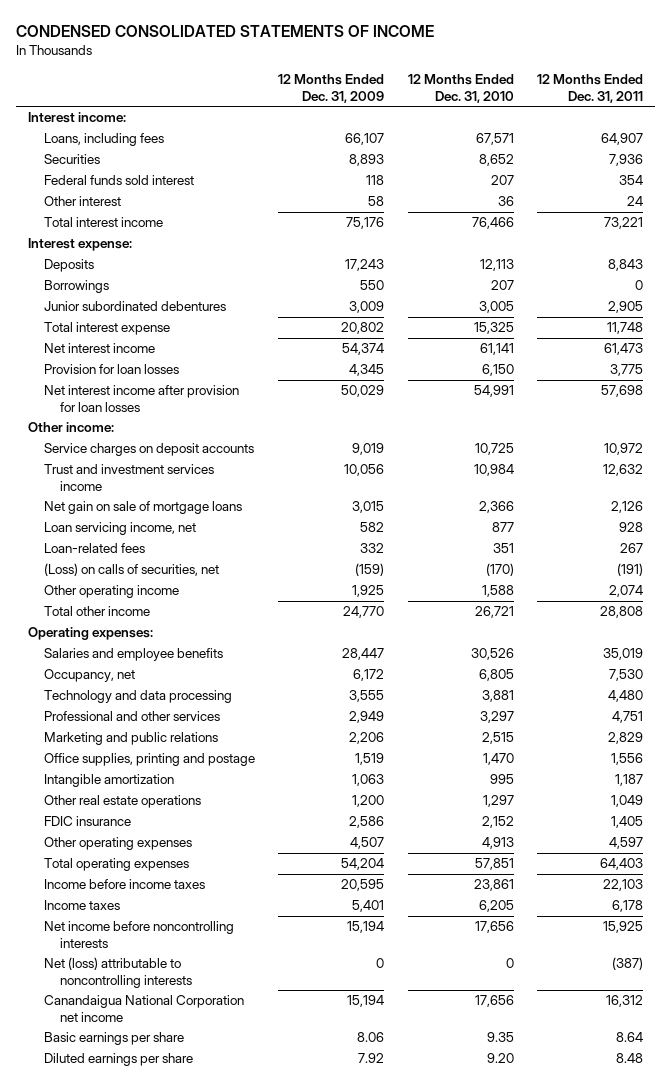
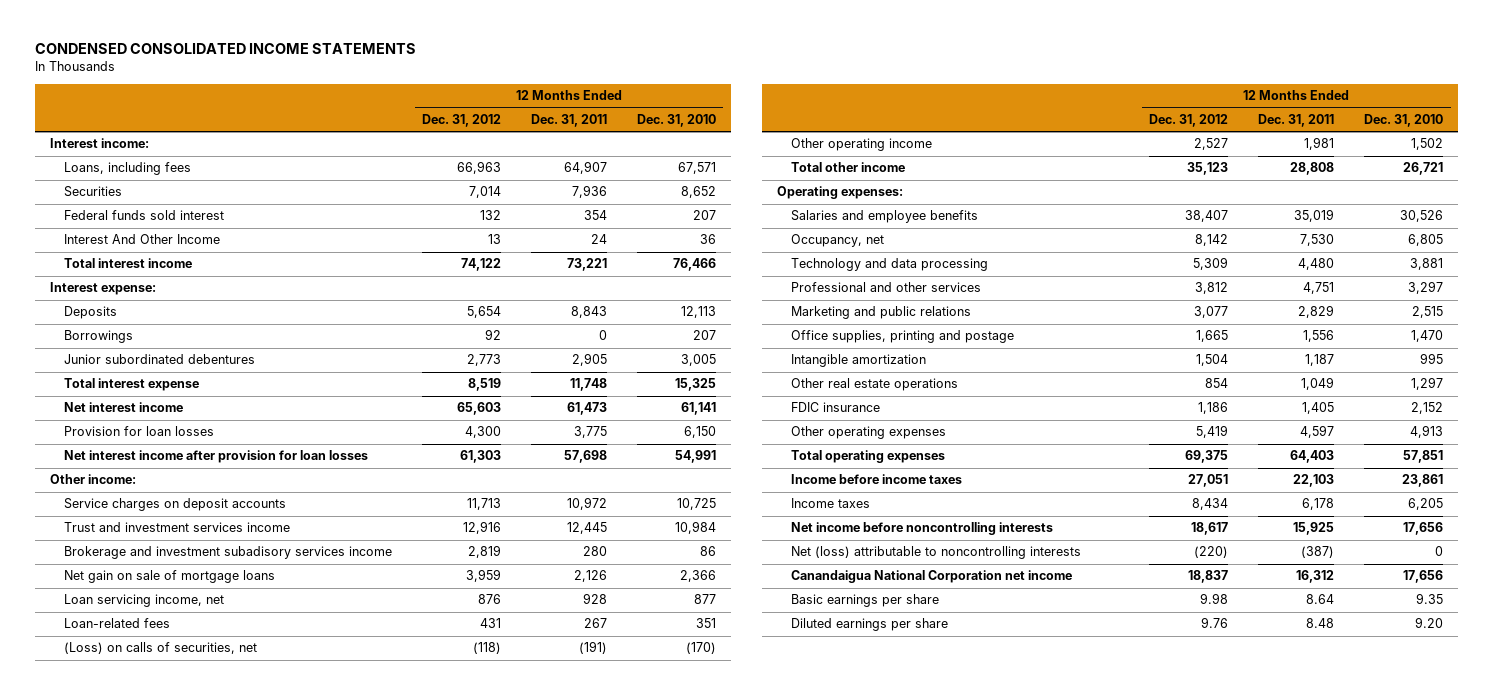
- CONDENSED CONSOLIDATED STATEMENTS OF INCOME
+ CONDENSED CONSOLIDATED INCOME STATEMENTS
- | 12 Months Ended Dec. 31, 2009 | 12 Months Ended Dec. 31, 2010 | 12 Months Ended Dec. 31, 2011
+ | 12 Months Ended Dec. 31, 2012 | 12 Months Ended Dec. 31, 2011 | 12 Months Ended Dec. 31, 2010
- Other interest | 58 | 36 | 24
+ Interest And Other Income | 13 | 24 | 36
- Trust and investment services income | 10,056 | 10,984 | 12,632
+ Trust and investment services income | 12,916 | 12,445 | 10,984
+ Brokerage and investment subadisory services income | 2,819 | 280 | 86
- Other operating income | 1,925 | 1,588 | 2,074
+ Other operating income | 2,527 | 1,981 | 1,502

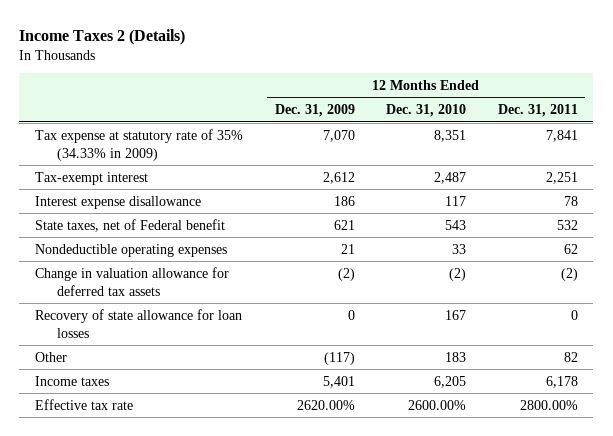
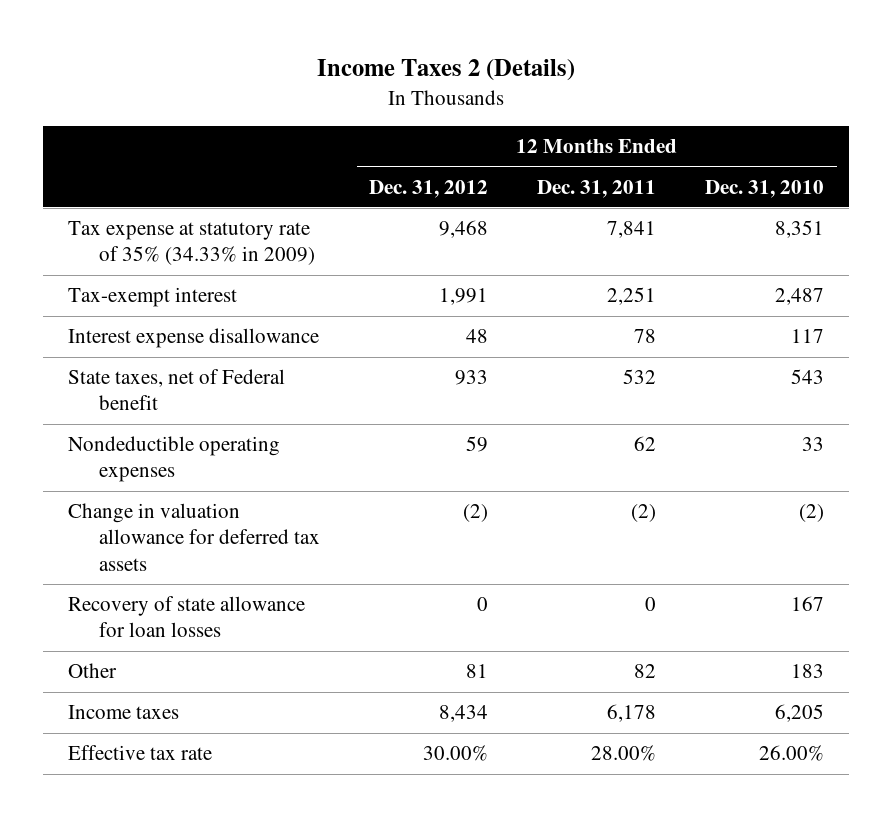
- | 12 Months Ended Dec. 31, 2009 | 12 Months Ended Dec. 31, 2010 | 12 Months Ended Dec. 31, 2011
+ | 12 Months Ended Dec. 31, 2012 | 12 Months Ended Dec. 31, 2011 | 12 Months Ended Dec. 31, 2010
- Effective tax rate | 2620.00% | 2600.00% | 2800.00%
+ Effective tax rate | 30.00% | 28.00% | 26.00%

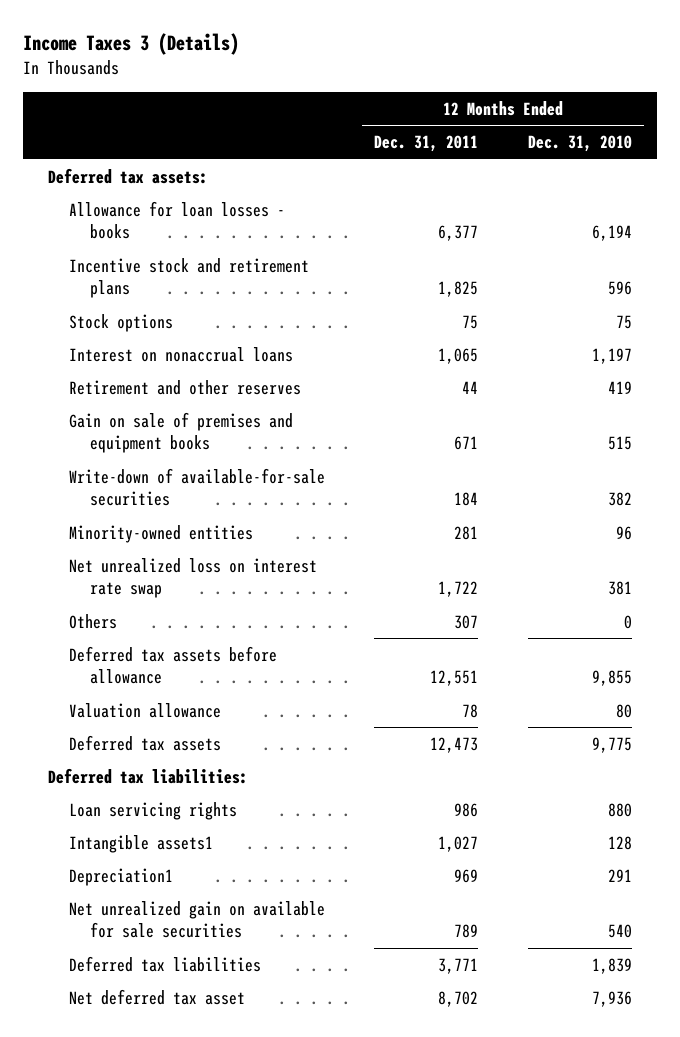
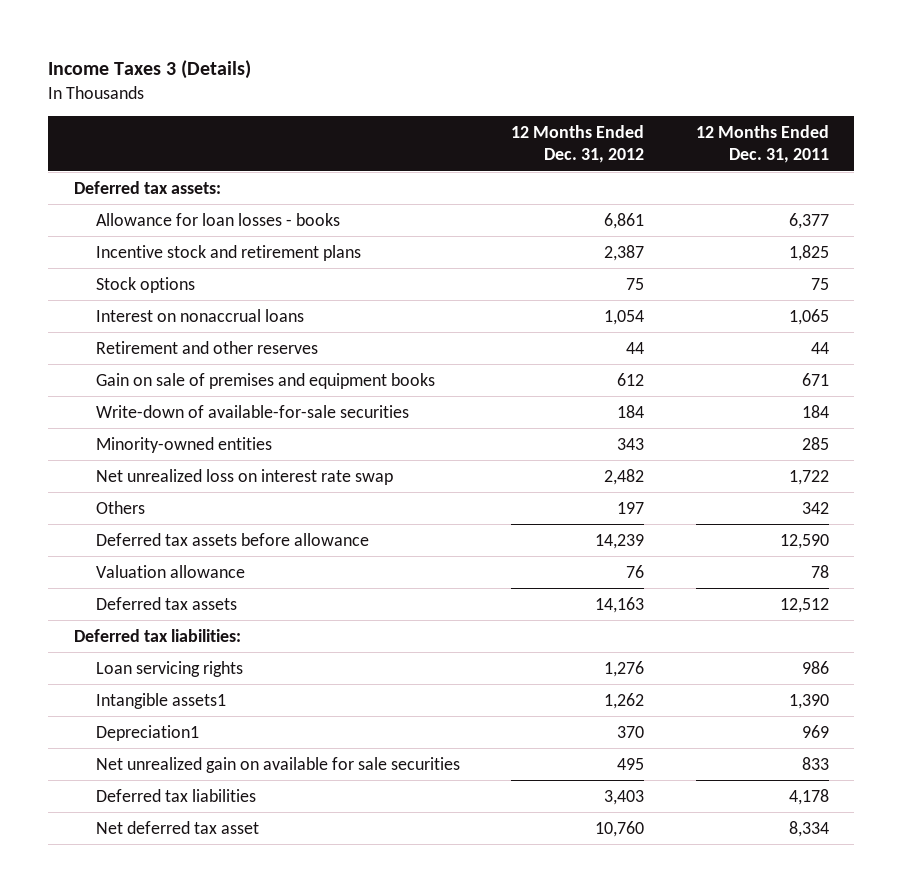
- | 12 Months Ended Dec. 31, 2011 | 12 Months Ended Dec. 31, 2010
+ | 12 Months Ended Dec. 31, 2012 | 12 Months Ended Dec. 31, 2011
- Minority-owned entities | 281 | 96
+ Minority-owned entities | 343 | 285
- Others | 307 | 0
- Deferred tax assets before allowance | 12,551 | 9,855
+ Others | 197 | 342
+ Deferred tax assets before allowance | 14,239 | 12,590
- Deferred tax assets | 12,473 | 9,775
+ Deferred tax assets | 14,163 | 12,512
- Intangible assets1 | 1,027 | 128
+ Intangible assets1 | 1,262 | 1,390
- Net unrealized gain on available for sale securities | 789 | 540
- Deferred tax liabilities | 3,771 | 1,839
- Net deferred tax asset | 8,702 | 7,936
+ Net unrealized gain on available for sale securities | 495 | 833
+ Deferred tax liabilities | 3,403 | 4,178
+ Net deferred tax asset | 10,760 | 8,334

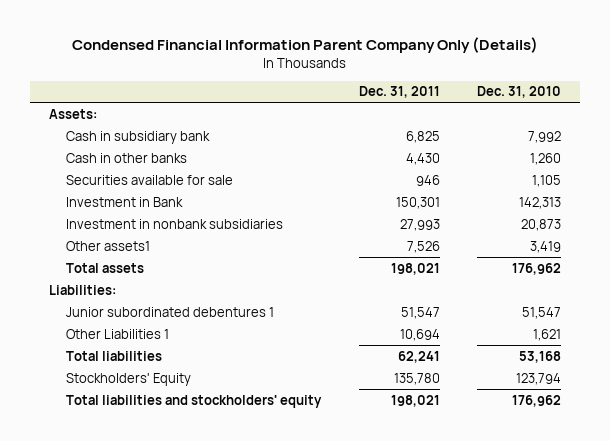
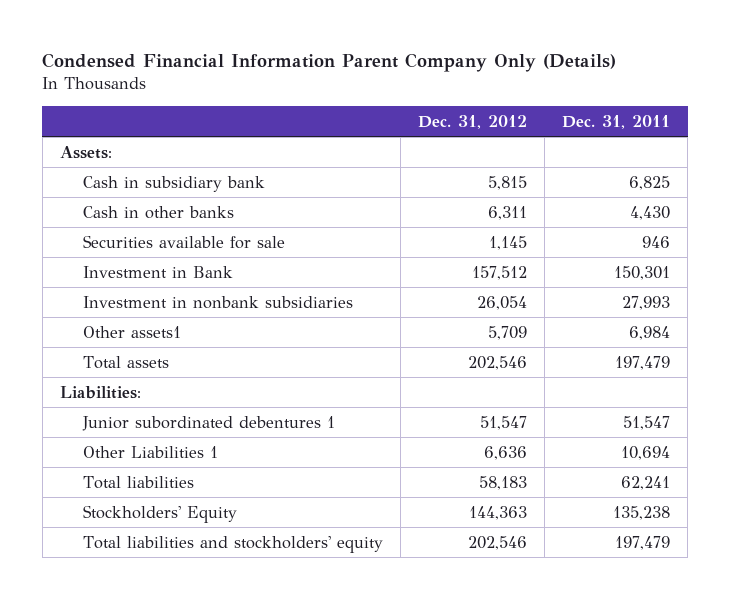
- | Dec. 31, 2011 | Dec. 31, 2010
+ | Dec. 31, 2012 | Dec. 31, 2011
- Other assets1 | 7,526 | 3,419
- Total assets | 198,021 | 176,962
+ Other assets1 | 5,709 | 6,984
+ Total assets | 202,546 | 197,479
- Stockholders' Equity | 135,780 | 123,794
- Total liabilities and stockholders' equity | 198,021 | 176,962
+ Stockholders' Equity | 144,363 | 135,238
+ Total liabilities and stockholders' equity | 202,546 | 197,479

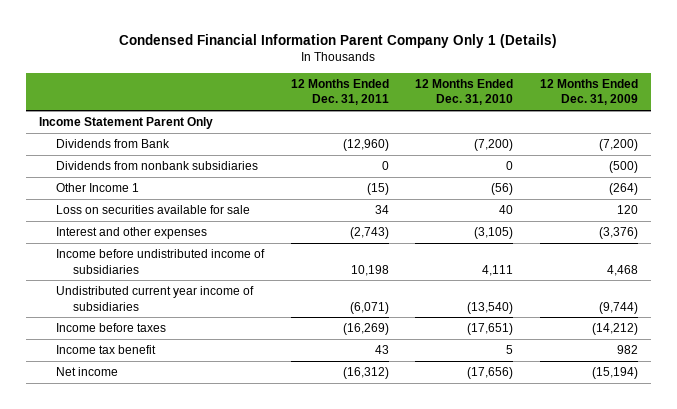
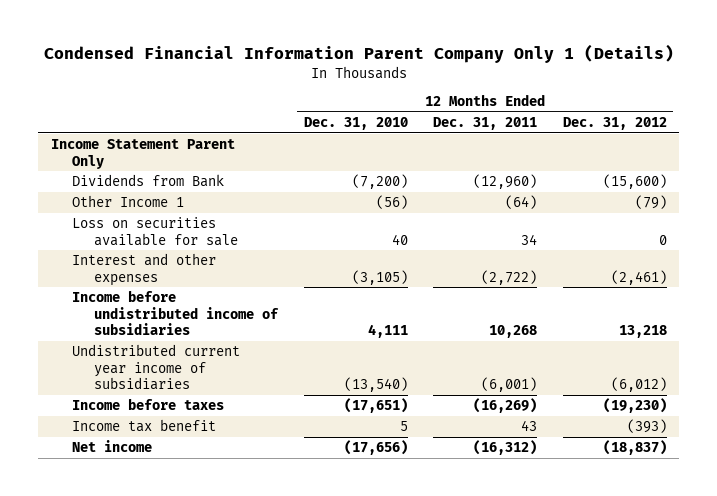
- | 12 Months Ended Dec. 31, 2011 | 12 Months Ended Dec. 31, 2010 | 12 Months Ended Dec. 31, 2009
+ | 12 Months Ended Dec. 31, 2010 | 12 Months Ended Dec. 31, 2011 | 12 Months Ended Dec. 31, 2012
- Dividends from nonbank subsidiaries | 0 | 0 | (500)
- Other Income 1 | (15) | (56) | (264)
+ Other Income 1 | (56) | (64) | (79)
- Interest and other expenses | (2,743) | (3,105) | (3,376)
- Income before undistributed income of subsidiaries | 10,198 | 4,111 | 4,468
- Undistributed current year income of subsidiaries | (6,071) | (13,540) | (9,744)
+ Interest and other expenses | (3,105) | (2,722) | (2,461)
+ Income before undistributed income of subsidiaries | 4,111 | 10,268 | 13,218
+ Undistributed current year income of subsidiaries | (13,540) | (6,001) | (6,012)

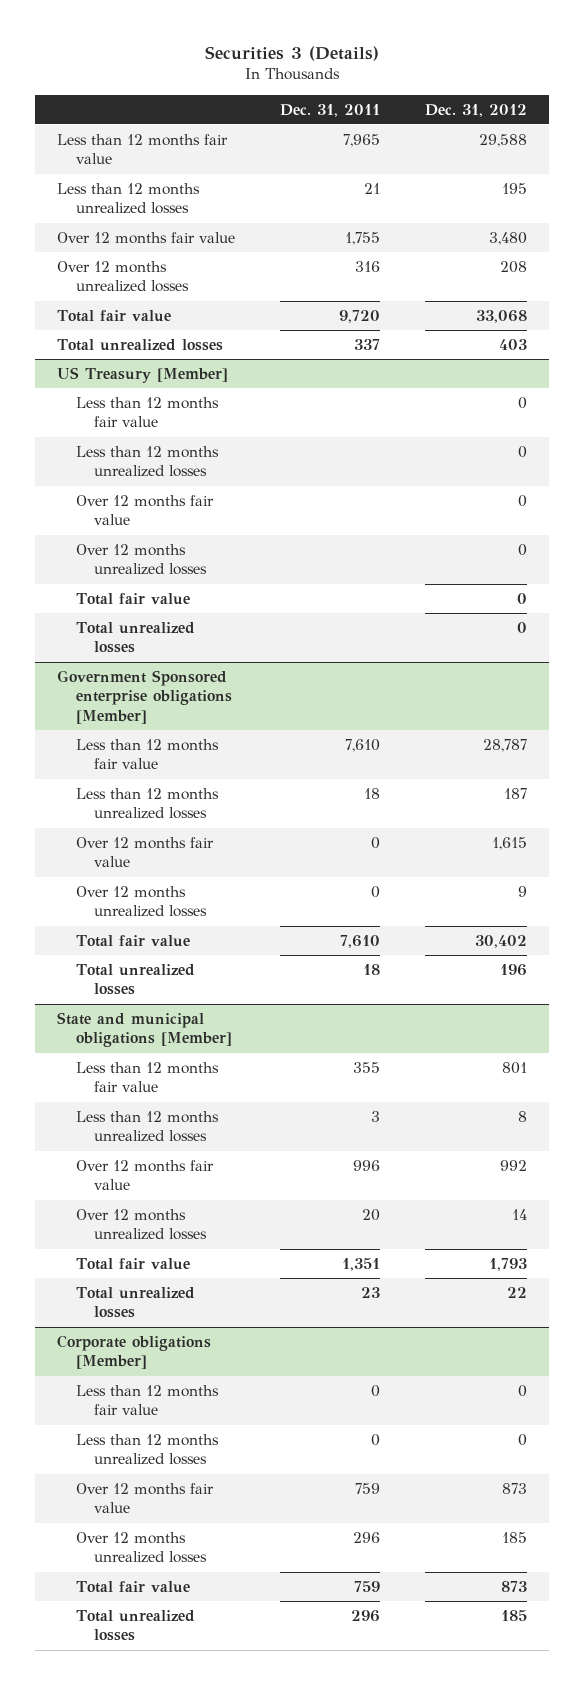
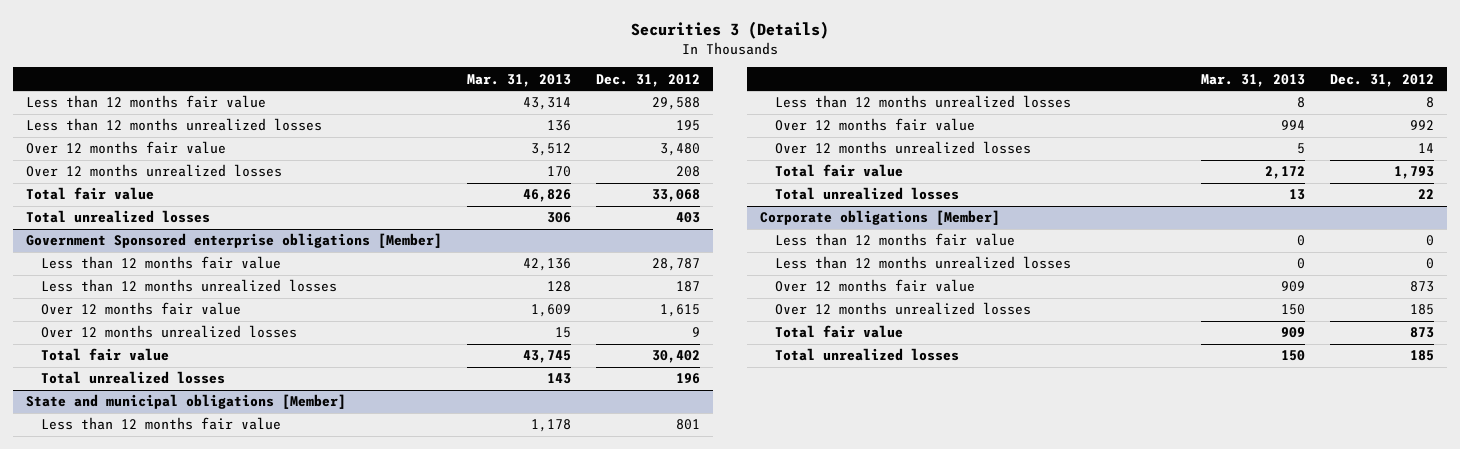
- | Dec. 31, 2011 | Dec. 31, 2012
+ | Mar. 31, 2013 | Dec. 31, 2012
- US Treasury [Member]
- Less than 12 months fair value | | 0
- Less than 12 months unrealized losses | | 0
- Over 12 months fair value | | 0
- Over 12 months unrealized losses | | 0
- Total fair value | | 0
- Total unrealized losses | | 0

